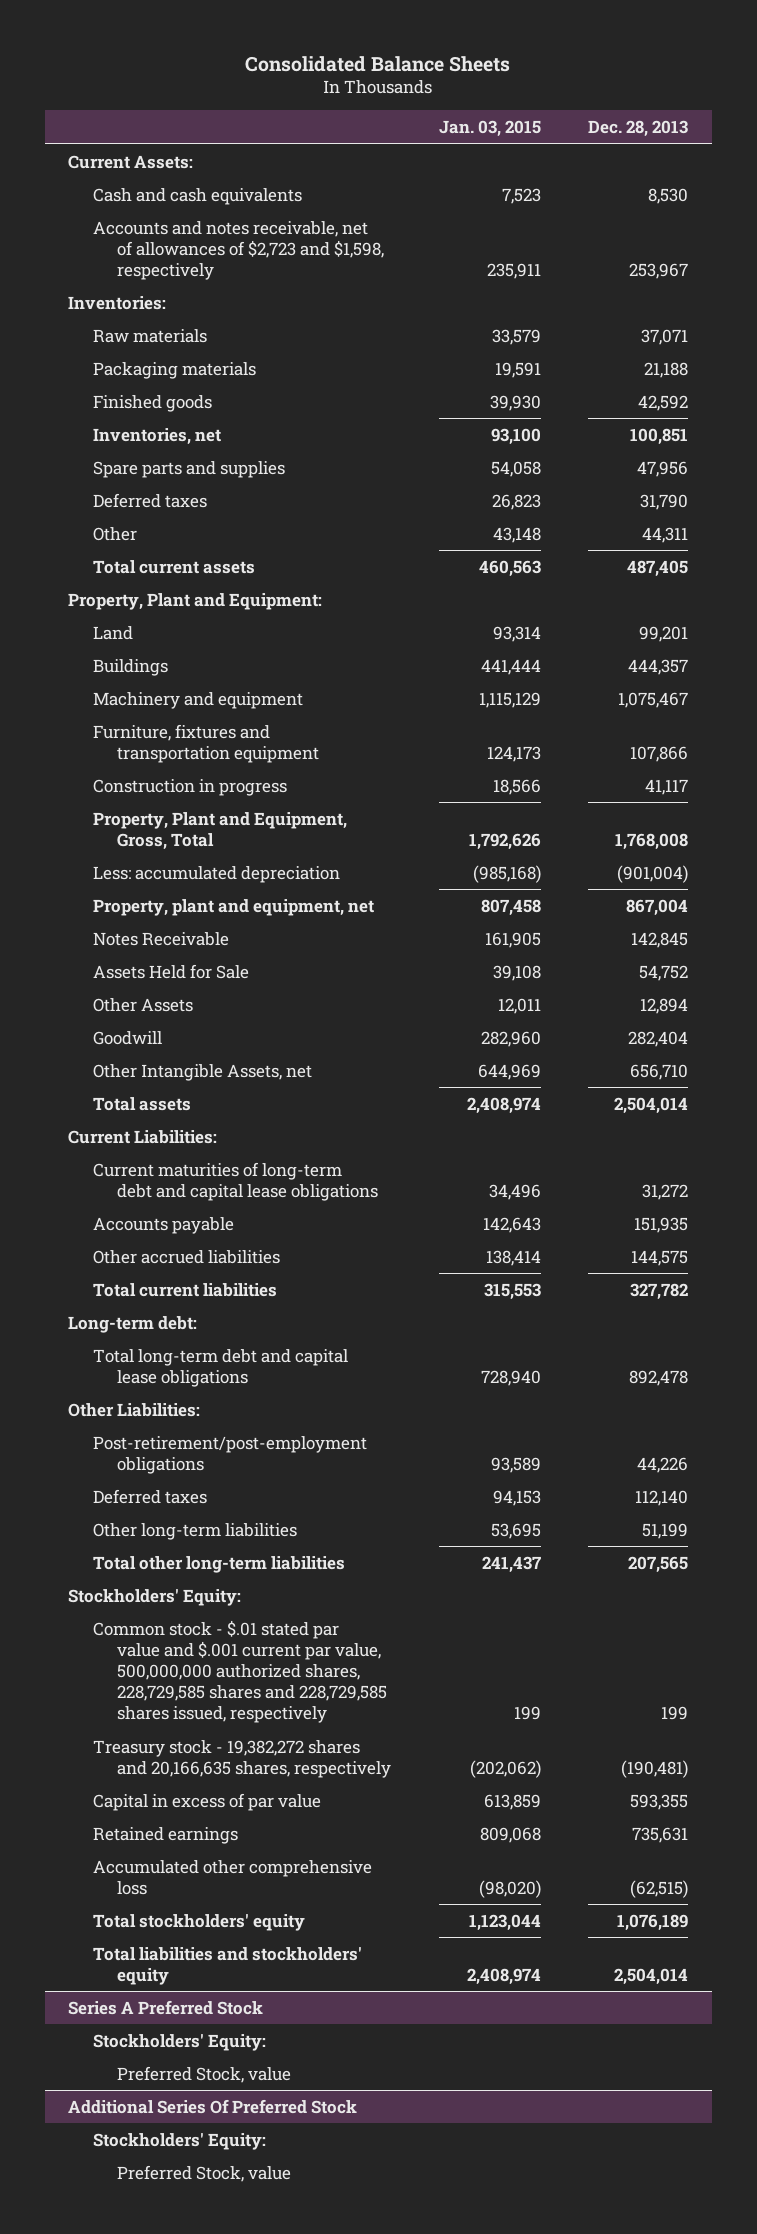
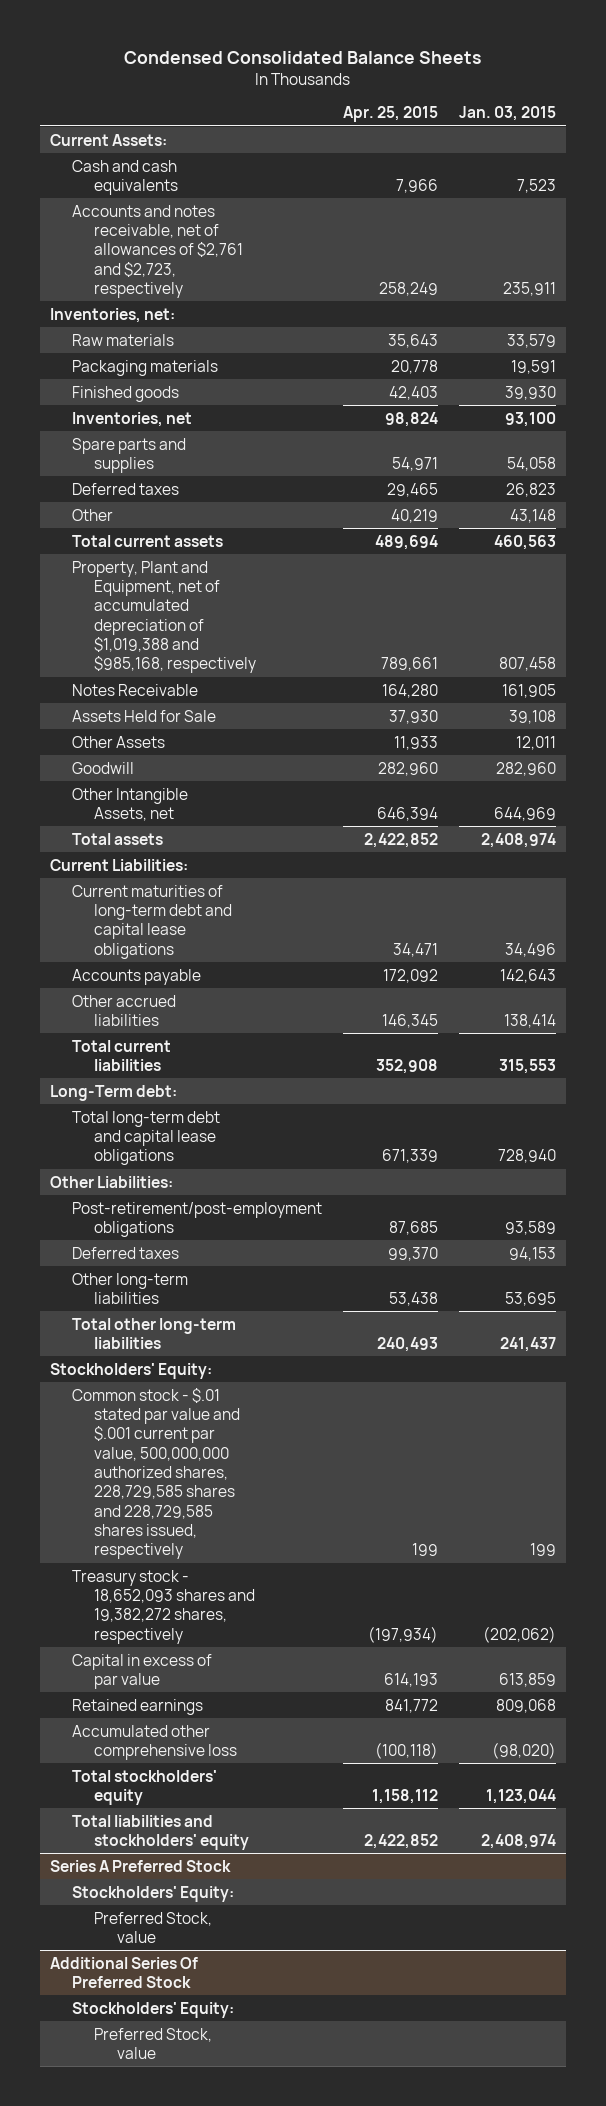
- Consolidated Balance Sheets
+ Condensed Consolidated Balance Sheets
- | Jan. 03, 2015 | Dec. 28, 2013
+ | Apr. 25, 2015 | Jan. 03, 2015
- Accounts and notes receivable, net of allowances of $2,723 and $1,598, respectively | 235,911 | 253,967
- Inventories:
+ Accounts and notes receivable, net of allowances of $2,761 and $2,723, respectively | 258,249 | 235,911
+ Inventories, net:
- Property, Plant and Equipment:
- Land | 93,314 | 99,201
- Buildings | 441,444 | 444,357
- Machinery and equipment | 1,115,129 | 1,075,467
- Furniture, fixtures and transportation equipment | 124,173 | 107,866
- Construction in progress | 18,566 | 41,117
- Property, Plant and Equipment, Gross, Total | 1,792,626 | 1,768,008
- Less: accumulated depreciation | (985,168) | (901,004)
- Property, plant and equipment, net | 807,458 | 867,004
+ Property, Plant and Equipment, net of accumulated depreciation of $1,019,388 and $985,168, respectively | 789,661 | 807,458
- Long-term debt:
+ Long-Term debt:
- Treasury stock - 19,382,272 shares and 20,166,635 shares, respectively | (202,062) | (190,481)
+ Treasury stock - 18,652,093 shares and 19,382,272 shares, respectively | (197,934) | (202,062)

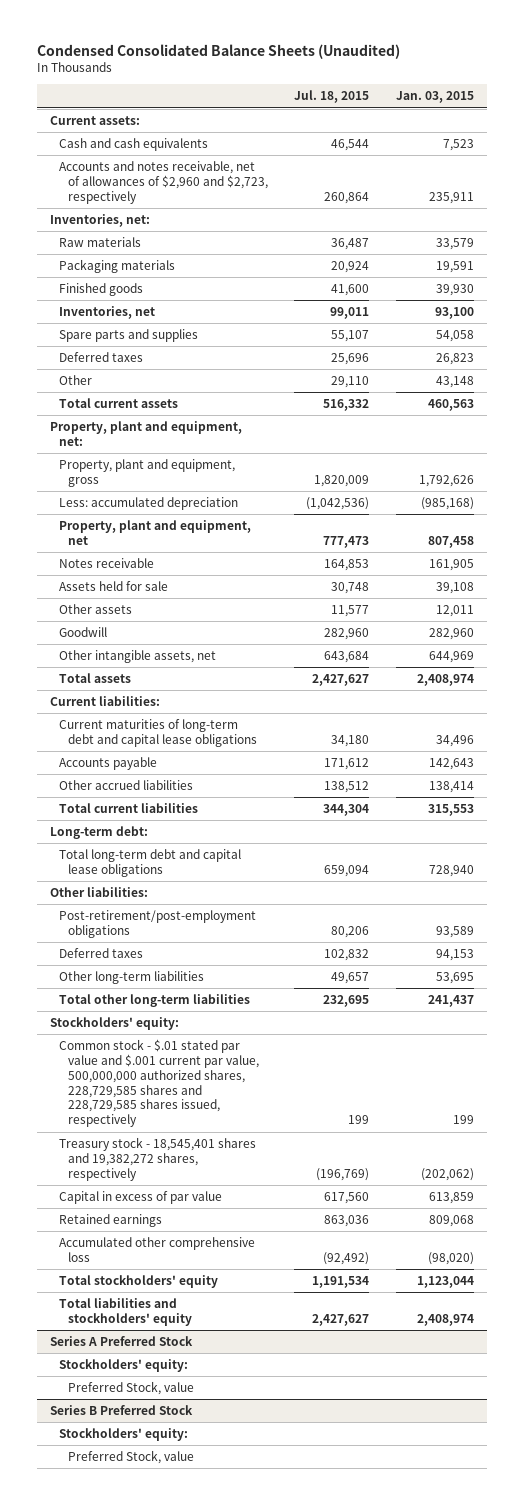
- Condensed Consolidated Balance Sheets
+ Condensed Consolidated Balance Sheets (Unaudited)
- | Apr. 25, 2015 | Jan. 03, 2015
+ | Jul. 18, 2015 | Jan. 03, 2015
- Current Assets:
+ Current assets:
- Accounts and notes receivable, net of allowances of $2,761 and $2,723, respectively | 258,249 | 235,911
+ Accounts and notes receivable, net of allowances of $2,960 and $2,723, respectively | 260,864 | 235,911
- Property, Plant and Equipment, net of accumulated depreciation of $1,019,388 and $985,168, respectively | 789,661 | 807,458
- Notes Receivable | 164,280 | 161,905
- Assets Held for Sale | 37,930 | 39,108
- Other Assets | 11,933 | 12,011
+ Property, plant and equipment, net:
+ Property, plant and equipment, gross | 1,820,009 | 1,792,626
+ Less: accumulated depreciation | (1,042,536) | (985,168)
+ Property, plant and equipment, net | 777,473 | 807,458
+ Notes receivable | 164,853 | 161,905
+ Assets held for sale | 30,748 | 39,108
+ Other assets | 11,577 | 12,011
- Other Intangible Assets, net | 646,394 | 644,969
+ Other intangible assets, net | 643,684 | 644,969
- Current Liabilities:
+ Current liabilities:
- Long-Term debt:
+ Long-term debt:
- Other Liabilities:
+ Other liabilities:
- Stockholders' Equity:
+ Stockholders' equity:
- Treasury stock - 18,652,093 shares and 19,382,272 shares, respectively | (197,934) | (202,062)
+ Treasury stock - 18,545,401 shares and 19,382,272 shares, respectively | (196,769) | (202,062)
@ Series A Preferred Stock
- Stockholders' Equity:
+ Stockholders' equity:
- Additional Series Of Preferred Stock
- Stockholders' Equity:
+ Series B Preferred Stock
+ Stockholders' equity:

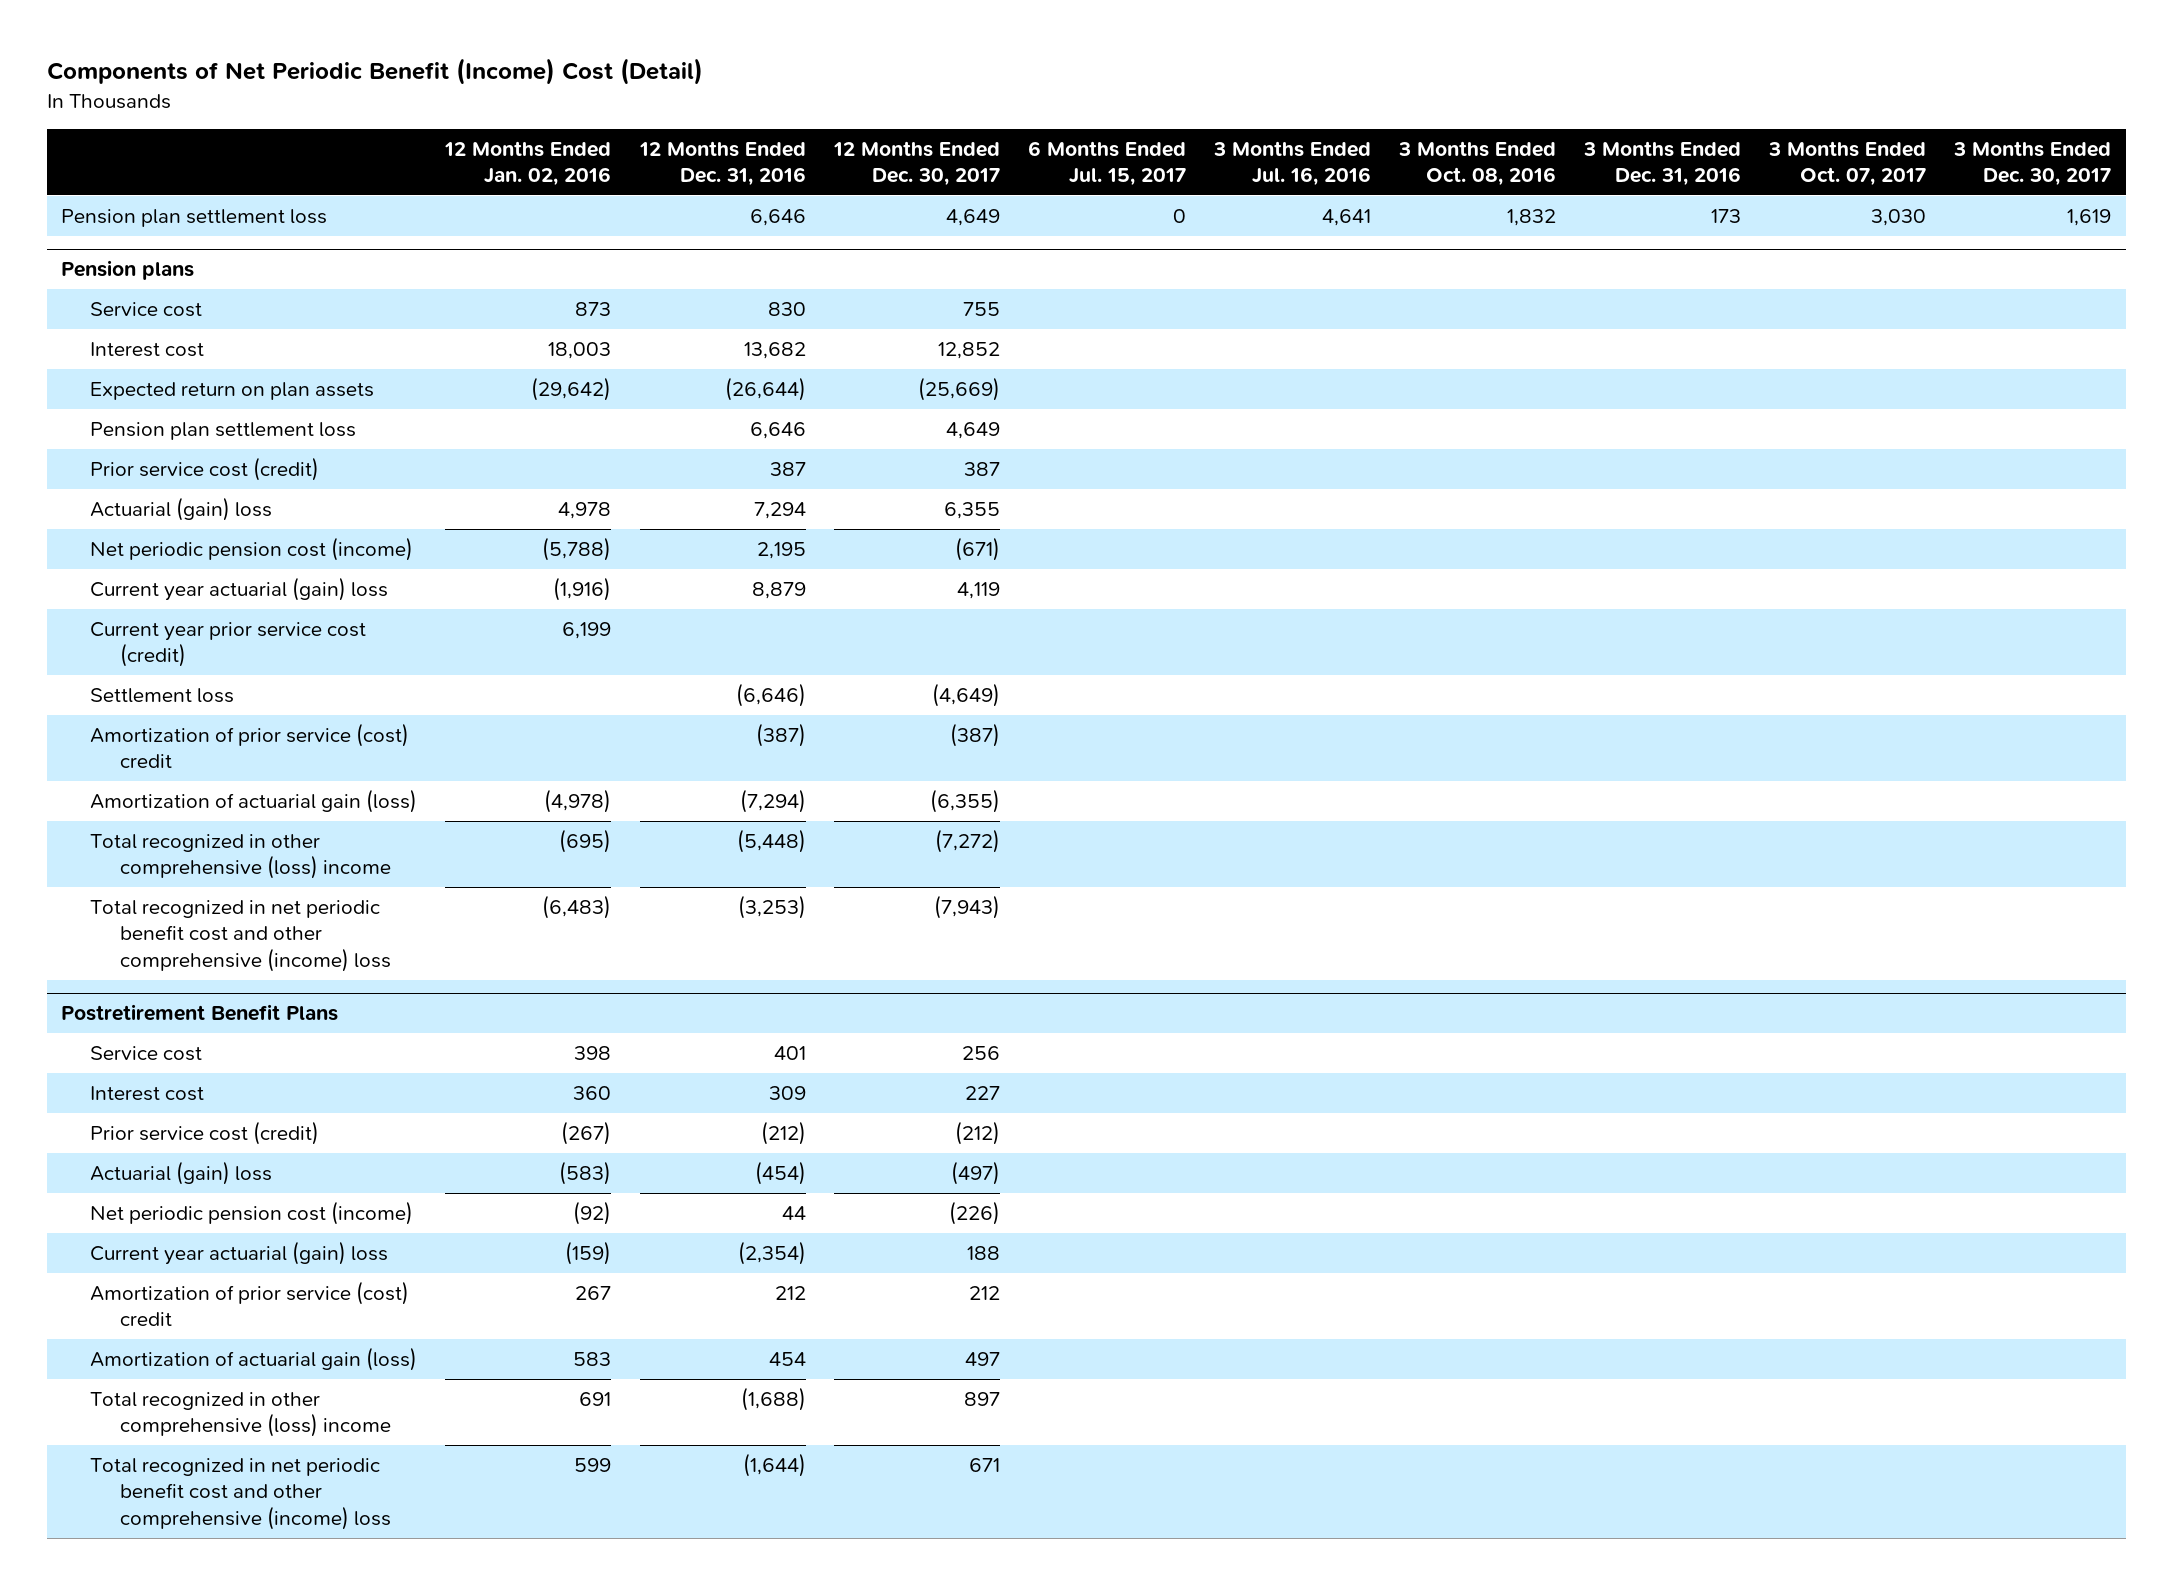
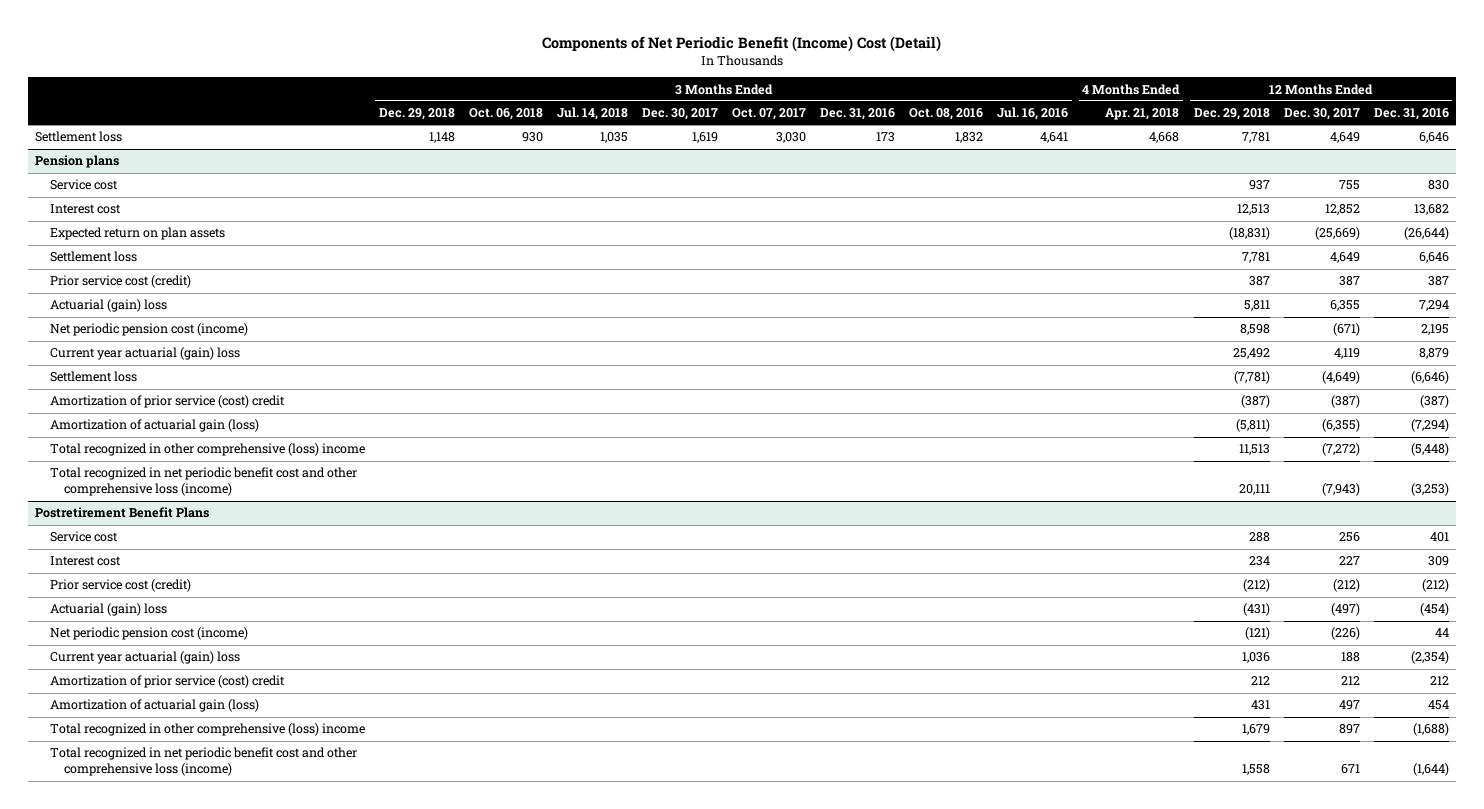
- | 12 Months Ended Jan. 02, 2016 | 12 Months Ended Dec. 31, 2016 | 12 Months Ended Dec. 30, 2017 | 6 Months Ended Jul. 15, 2017 | 3 Months Ended Jul. 16, 2016 | 3 Months Ended Oct. 08, 2016 | 3 Months Ended Dec. 31, 2016 | 3 Months Ended Oct. 07, 2017 | 3 Months Ended Dec. 30, 2017
+ | 3 Months Ended Dec. 29, 2018 | 3 Months Ended Oct. 06, 2018 | 3 Months Ended Jul. 14, 2018 | 3 Months Ended Dec. 30, 2017 | 3 Months Ended Oct. 07, 2017 | 3 Months Ended Dec. 31, 2016 | 3 Months Ended Oct. 08, 2016 | 3 Months Ended Jul. 16, 2016 | 4 Months Ended Apr. 21, 2018 | 12 Months Ended Dec. 29, 2018 | 12 Months Ended Dec. 30, 2017 | 12 Months Ended Dec. 31, 2016
- Pension plan settlement loss | | 6,646 | 4,649 | 0 | 4,641 | 1,832 | 173 | 3,030 | 1,619
+ Settlement loss | 1,148 | 930 | 1,035 | 1,619 | 3,030 | 173 | 1,832 | 4,641 | 4,668 | 7,781 | 4,649 | 6,646
@ Pension plans
- Pension plan settlement loss | | 6,646 | 4,649 | | | | | |
+ Settlement loss | | | | | | | | | | 7,781 | 4,649 | 6,646
- Current year prior service cost (credit) | 6,199 | | | | | | | |
- Total recognized in net periodic benefit cost and other comprehensive (income) loss | (6,483) | (3,253) | (7,943) | | | | | |
+ Total recognized in net periodic benefit cost and other comprehensive loss (income) | | | | | | | | | | 20,111 | (7,943) | (3,253)
@ Postretirement Benefit Plans
- Total recognized in net periodic benefit cost and other comprehensive (income) loss | 599 | (1,644) | 671 | | | | | |
+ Total recognized in net periodic benefit cost and other comprehensive loss (income) | | | | | | | | | | 1,558 | 671 | (1,644)

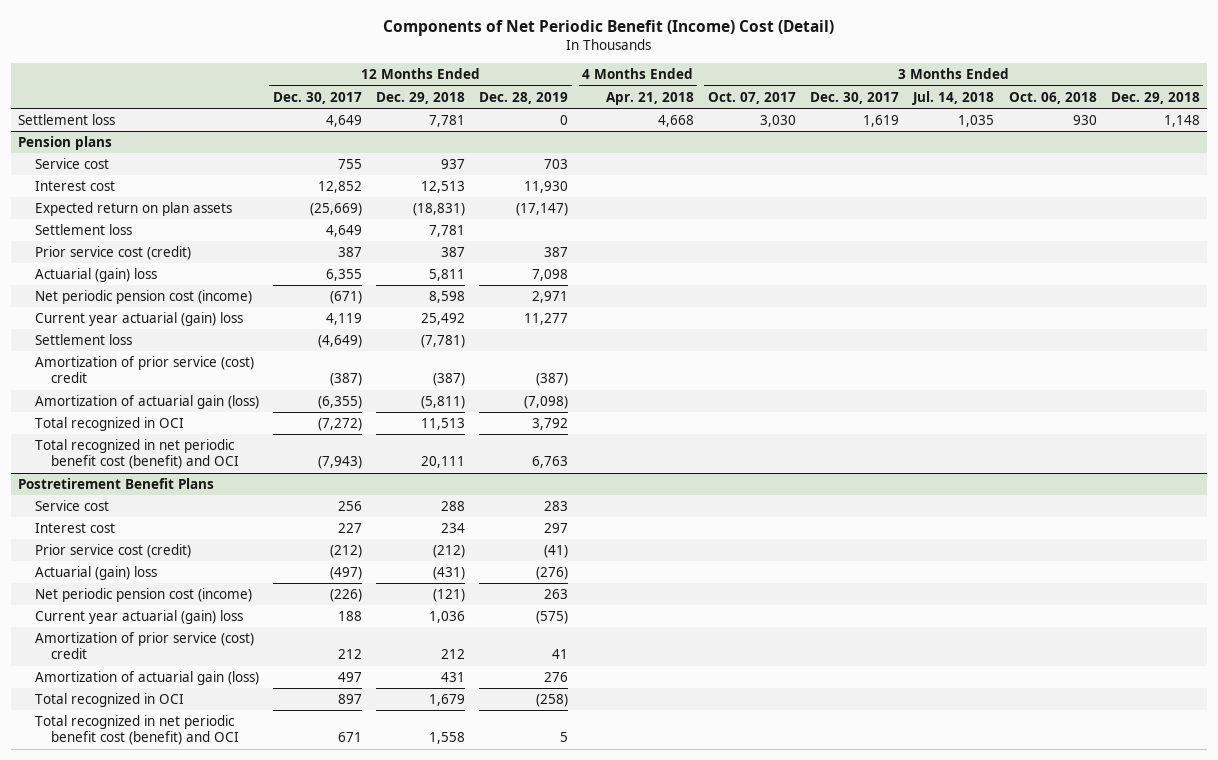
- | 3 Months Ended Dec. 29, 2018 | 3 Months Ended Oct. 06, 2018 | 3 Months Ended Jul. 14, 2018 | 3 Months Ended Dec. 30, 2017 | 3 Months Ended Oct. 07, 2017 | 3 Months Ended Dec. 31, 2016 | 3 Months Ended Oct. 08, 2016 | 3 Months Ended Jul. 16, 2016 | 4 Months Ended Apr. 21, 2018 | 12 Months Ended Dec. 29, 2018 | 12 Months Ended Dec. 30, 2017 | 12 Months Ended Dec. 31, 2016
+ | 12 Months Ended Dec. 30, 2017 | 12 Months Ended Dec. 29, 2018 | 12 Months Ended Dec. 28, 2019 | 4 Months Ended Apr. 21, 2018 | 3 Months Ended Oct. 07, 2017 | 3 Months Ended Dec. 30, 2017 | 3 Months Ended Jul. 14, 2018 | 3 Months Ended Oct. 06, 2018 | 3 Months Ended Dec. 29, 2018
@ Pension plans
- Total recognized in other comprehensive (loss) income | | | | | | | | | | 11,513 | (7,272) | (5,448)
- Total recognized in net periodic benefit cost and other comprehensive loss (income) | | | | | | | | | | 20,111 | (7,943) | (3,253)
+ Total recognized in OCI | (7,272) | 11,513 | 3,792 | | | | | |
+ Total recognized in net periodic benefit cost (benefit) and OCI | (7,943) | 20,111 | 6,763 | | | | | |
@ Postretirement Benefit Plans
- Total recognized in other comprehensive (loss) income | | | | | | | | | | 1,679 | 897 | (1,688)
- Total recognized in net periodic benefit cost and other comprehensive loss (income) | | | | | | | | | | 1,558 | 671 | (1,644)
+ Total recognized in OCI | 897 | 1,679 | (258) | | | | | |
+ Total recognized in net periodic benefit cost (benefit) and OCI | 671 | 1,558 | 5 | | | | | |

